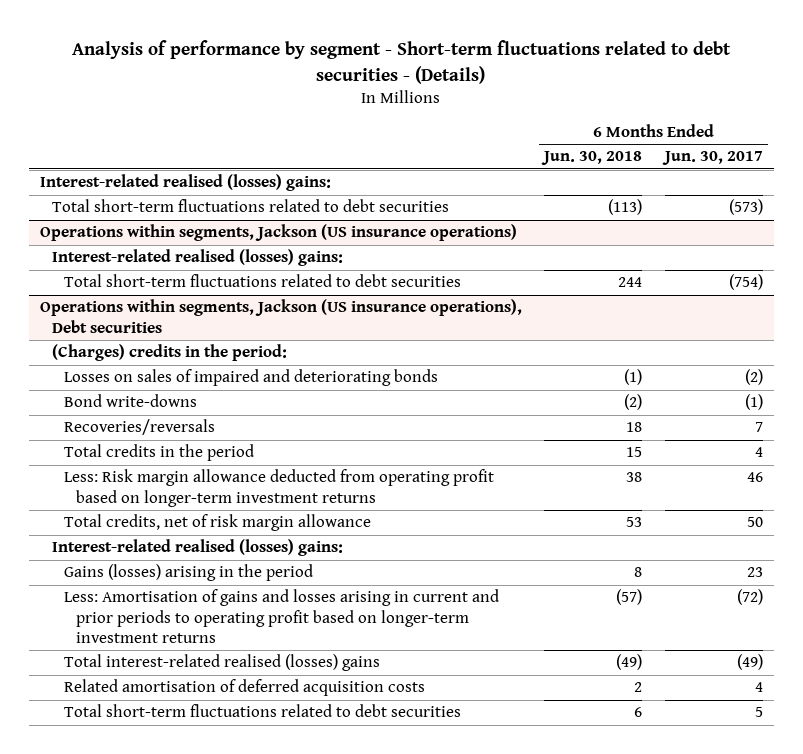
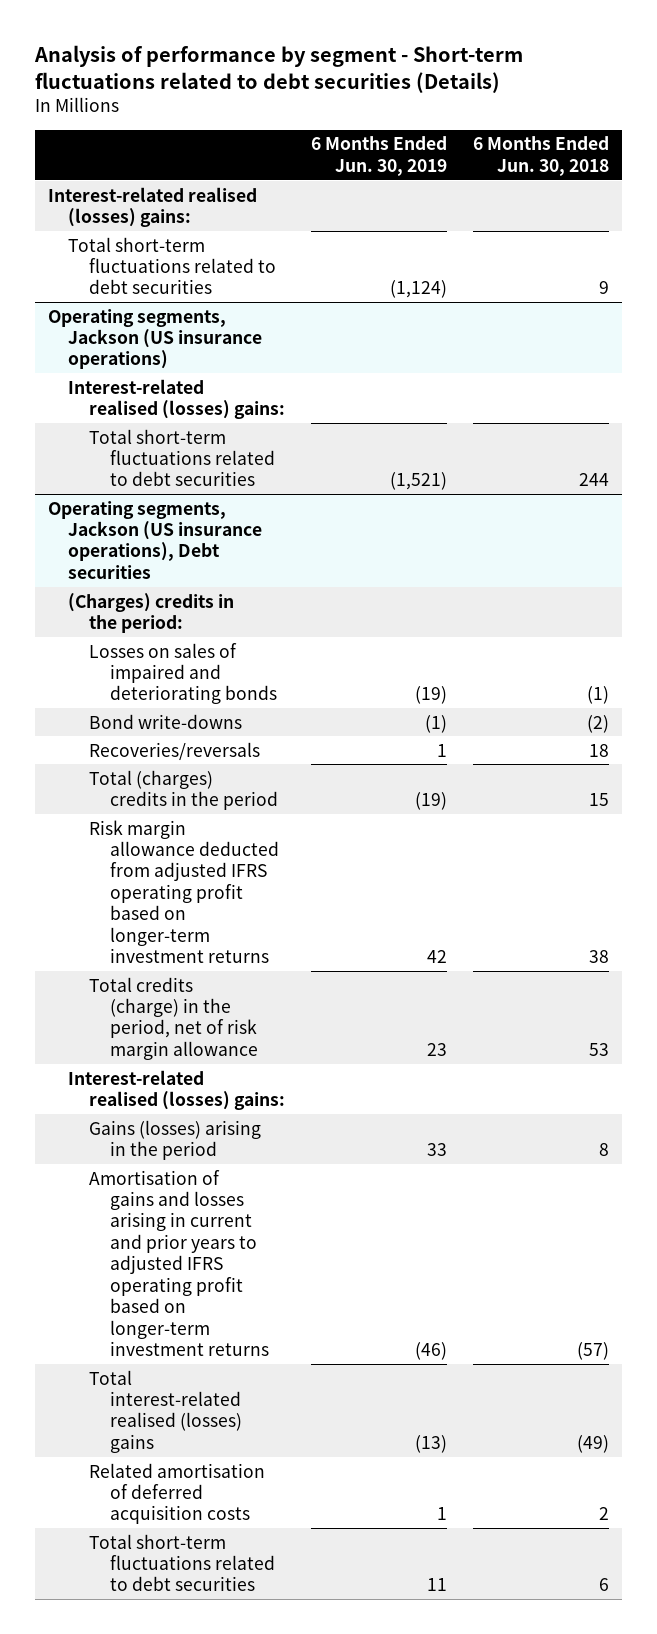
- Analysis of performance by segment - Short-term fluctuations related to debt securities - (Details)
+ Analysis of performance by segment - Short-term fluctuations related to debt securities (Details)
- | 6 Months Ended Jun. 30, 2018 | 6 Months Ended Jun. 30, 2017
+ | 6 Months Ended Jun. 30, 2019 | 6 Months Ended Jun. 30, 2018
- Total short-term fluctuations related to debt securities | (113) | (573)
- Operations within segments, Jackson (US insurance operations)
+ Total short-term fluctuations related to debt securities | (1,124) | 9
+ Operating segments, Jackson (US insurance operations)
- Operations within segments, Jackson (US insurance operations), Debt securities
+ Operating segments, Jackson (US insurance operations), Debt securities
- Total credits in the period | 15 | 4
- Less: Risk margin allowance deducted from operating profit based on longer-term investment returns | 38 | 46
- Total credits, net of risk margin allowance | 53 | 50
+ Total (charges) credits in the period | (19) | 15
+ Risk margin allowance deducted from adjusted IFRS operating profit based on longer-term investment returns | 42 | 38
+ Total credits (charge) in the period, net of risk margin allowance | 23 | 53
- Less: Amortisation of gains and losses arising in current and prior periods to operating profit based on longer-term investment returns | (57) | (72)
+ Amortisation of gains and losses arising in current and prior years to adjusted IFRS operating profit based on longer-term investment returns | (46) | (57)

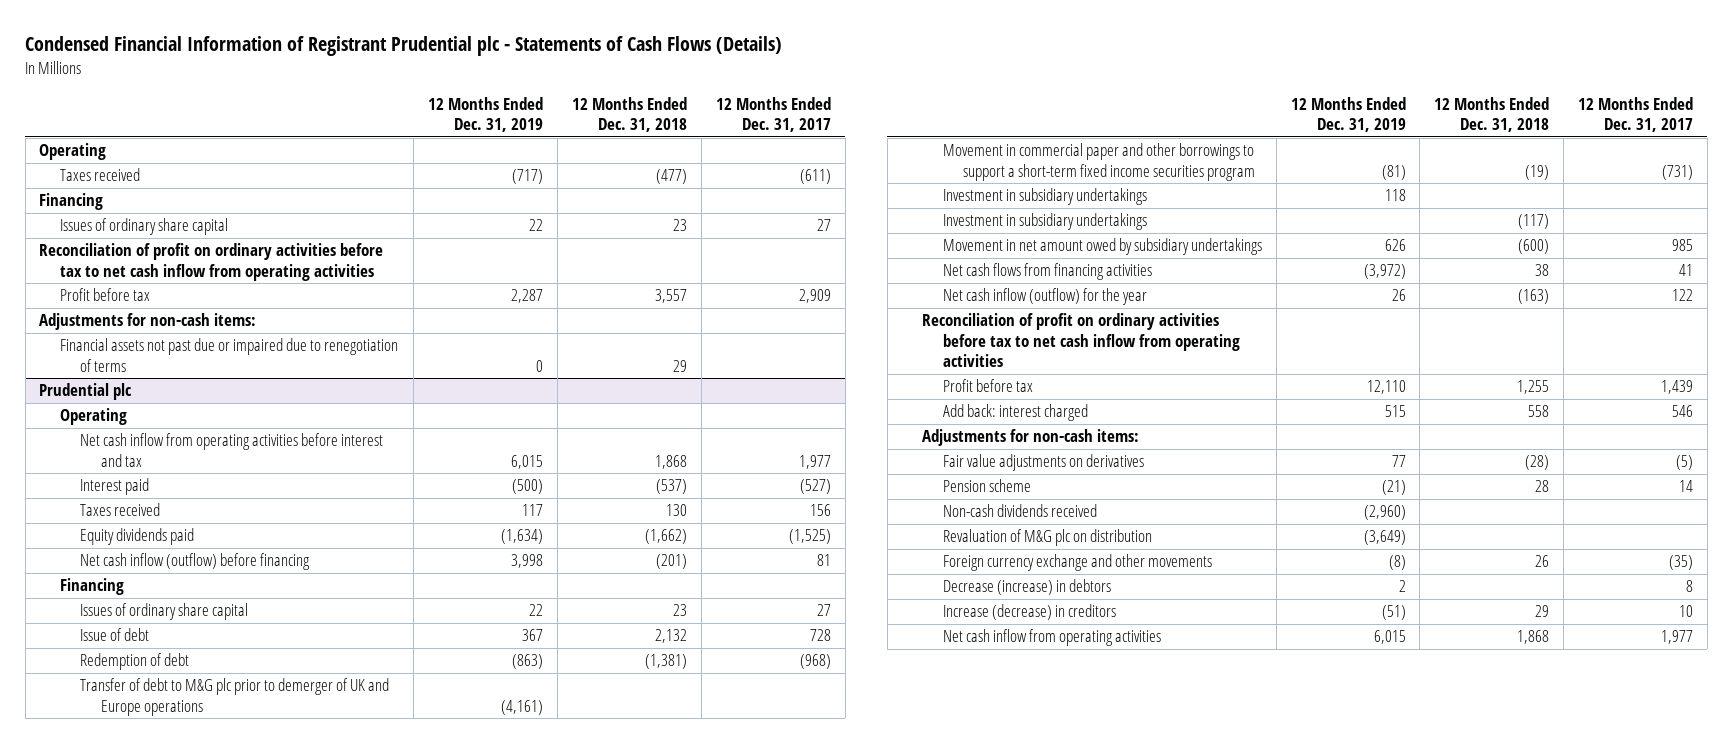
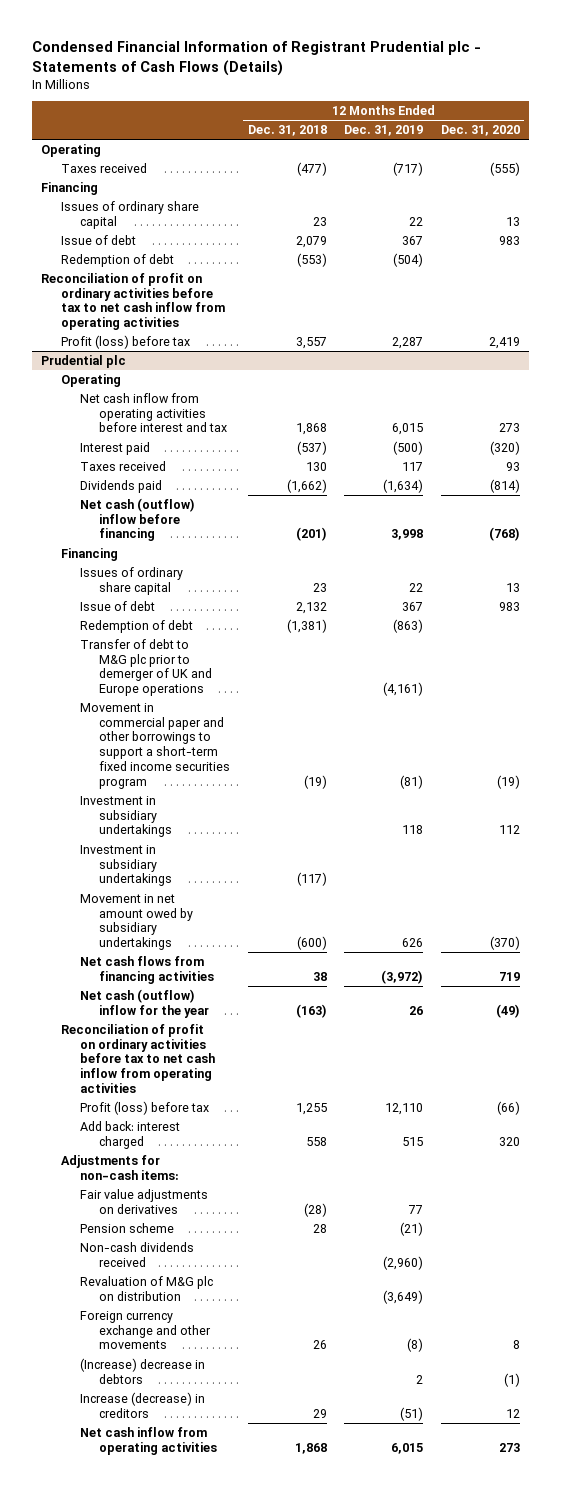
- | 12 Months Ended Dec. 31, 2019 | 12 Months Ended Dec. 31, 2018 | 12 Months Ended Dec. 31, 2017
+ | 12 Months Ended Dec. 31, 2018 | 12 Months Ended Dec. 31, 2019 | 12 Months Ended Dec. 31, 2020
+ Issue of debt | 2,079 | 367 | 983
+ Redemption of debt | (553) | (504) |
- Profit before tax | 2,287 | 3,557 | 2,909
- Adjustments for non-cash items:
- Financial assets not past due or impaired due to renegotiation of terms | 0 | 29 |
+ Profit (loss) before tax | 3,557 | 2,287 | 2,419
@ Prudential plc
- Equity dividends paid | (1,634) | (1,662) | (1,525)
- Net cash inflow (outflow) before financing | 3,998 | (201) | 81
+ Dividends paid | (1,662) | (1,634) | (814)
+ Net cash (outflow) inflow before financing | (201) | 3,998 | (768)
- Net cash inflow (outflow) for the year | 26 | (163) | 122
+ Net cash (outflow) inflow for the year | (163) | 26 | (49)
- Profit before tax | 12,110 | 1,255 | 1,439
+ Profit (loss) before tax | 1,255 | 12,110 | (66)
- Decrease (increase) in debtors | 2 | | 8
+ (Increase) decrease in debtors | | 2 | (1)

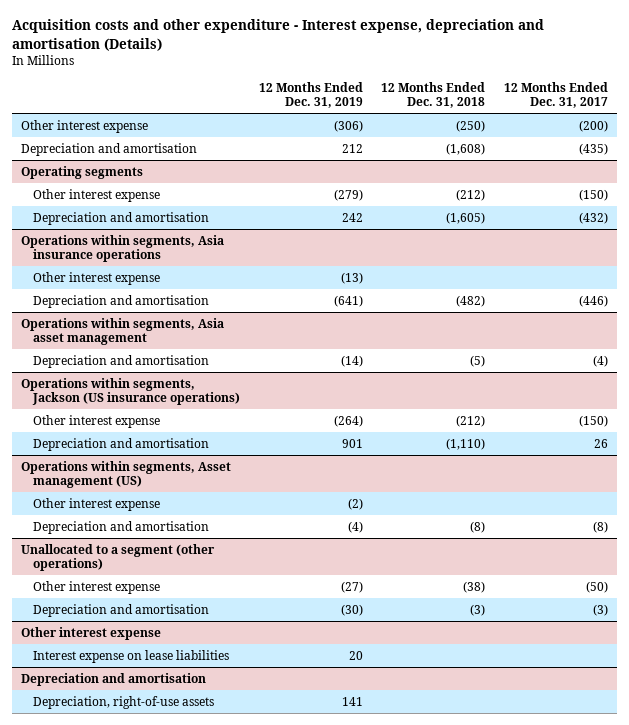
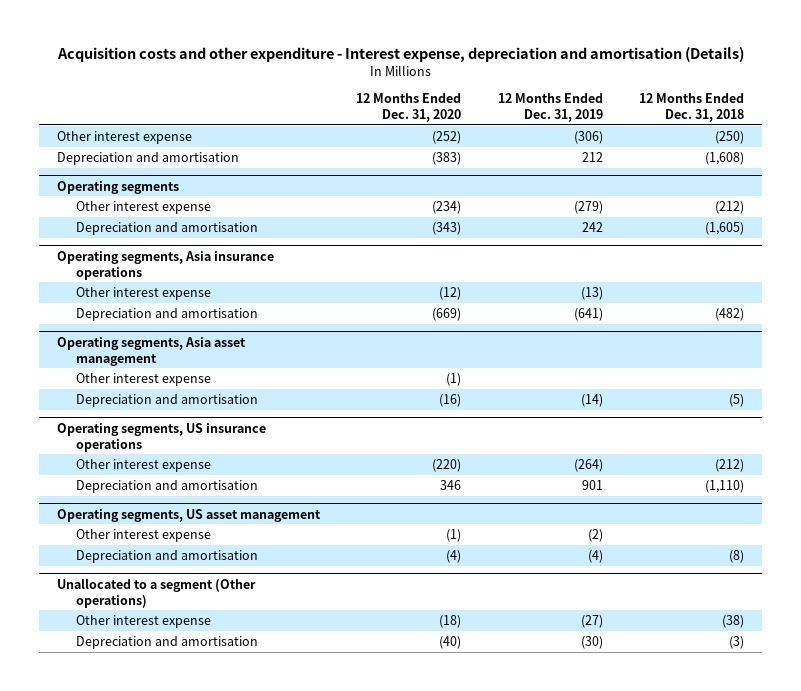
- | 12 Months Ended Dec. 31, 2019 | 12 Months Ended Dec. 31, 2018 | 12 Months Ended Dec. 31, 2017
+ | 12 Months Ended Dec. 31, 2020 | 12 Months Ended Dec. 31, 2019 | 12 Months Ended Dec. 31, 2018
- Operations within segments, Asia insurance operations
+ Operating segments, Asia insurance operations
- Operations within segments, Asia asset management
+ Operating segments, Asia asset management
+ Other interest expense | (1) | |
- Operations within segments, Jackson (US insurance operations)
+ Operating segments, US insurance operations
- Operations within segments, Asset management (US)
+ Operating segments, US asset management
- Unallocated to a segment (other operations)
+ Unallocated to a segment (Other operations)
- Other interest expense
- Interest expense on lease liabilities | 20 | |
- Depreciation and amortisation
- Depreciation, right-of-use assets | 141 | |

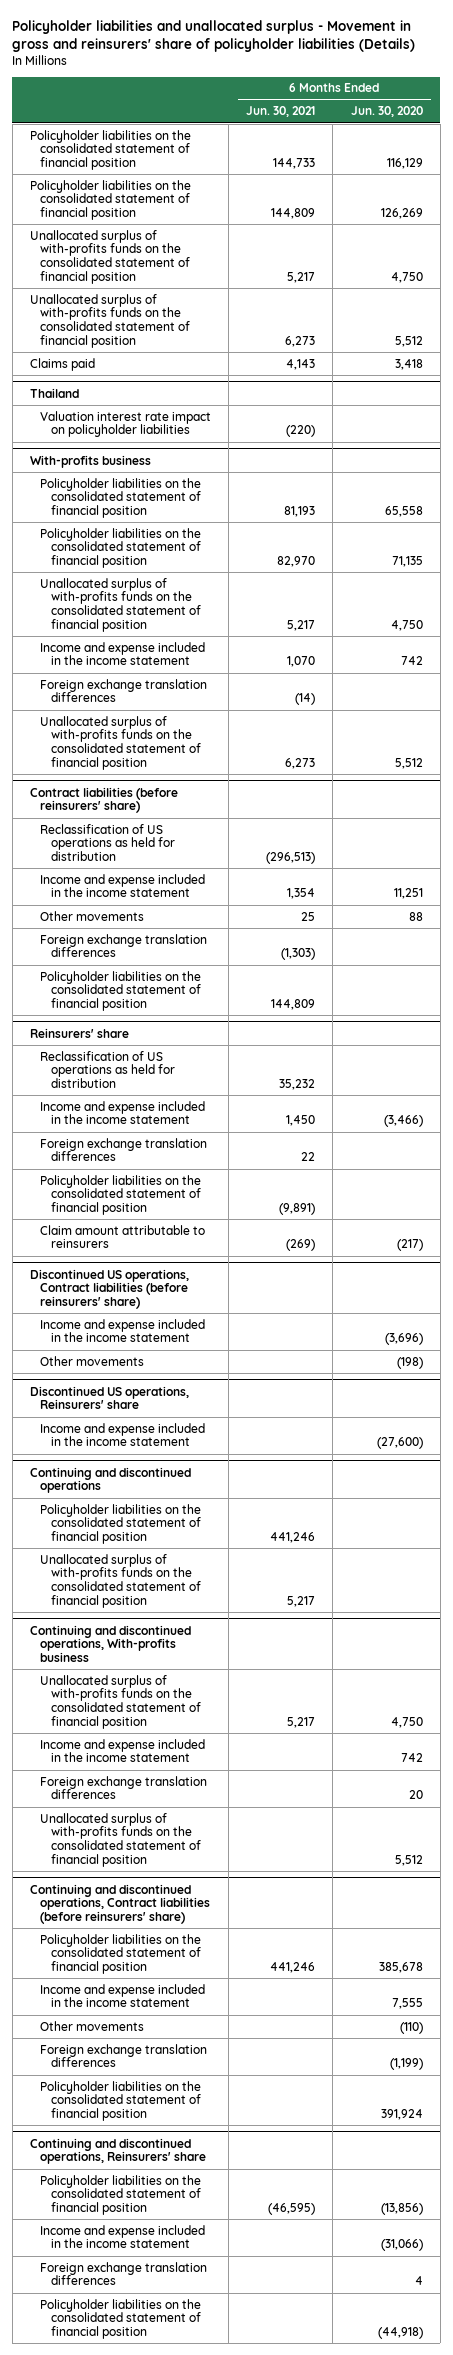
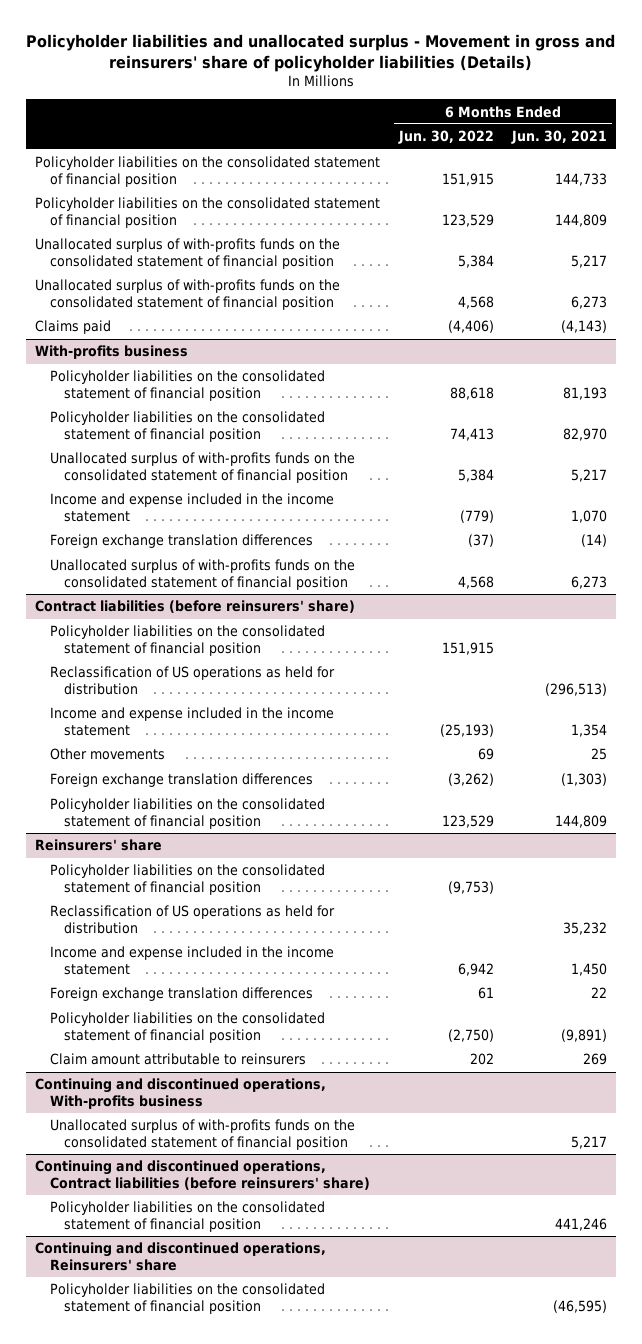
- | 6 Months Ended Jun. 30, 2021 | 6 Months Ended Jun. 30, 2020
+ | 6 Months Ended Jun. 30, 2022 | 6 Months Ended Jun. 30, 2021
- Claims paid | 4,143 | 3,418
- Thailand
- Valuation interest rate impact on policyholder liabilities | (220) |
+ Claims paid | (4,406) | (4,143)
@ Contract liabilities (before reinsurers' share)
+ Policyholder liabilities on the consolidated statement of financial position | 151,915 |
@ Reinsurers' share
+ Policyholder liabilities on the consolidated statement of financial position | (9,753) |
- Claim amount attributable to reinsurers | (269) | (217)
- Discontinued US operations, Contract liabilities (before reinsurers' share)
- Income and expense included in the income statement | | (3,696)
- Other movements | | (198)
- Discontinued US operations, Reinsurers' share
- Income and expense included in the income statement | | (27,600)
- Continuing and discontinued operations
- Policyholder liabilities on the consolidated statement of financial position | 441,246 |
- Unallocated surplus of with-profits funds on the consolidated statement of financial position | 5,217 |
@ Reinsurers' share
+ Claim amount attributable to reinsurers | 202 | 269
@ Continuing and discontinued operations, With-profits business
- Income and expense included in the income statement | | 742
- Foreign exchange translation differences | | 20
- Unallocated surplus of with-profits funds on the consolidated statement of financial position | | 5,512
@ Continuing and discontinued operations, Contract liabilities (before reinsurers' share)
- Income and expense included in the income statement | | 7,555
- Other movements | | (110)
- Foreign exchange translation differences | | (1,199)
- Policyholder liabilities on the consolidated statement of financial position | | 391,924
@ Continuing and discontinued operations, Reinsurers' share
- Income and expense included in the income statement | | (31,066)
- Foreign exchange translation differences | | 4
- Policyholder liabilities on the consolidated statement of financial position | | (44,918)

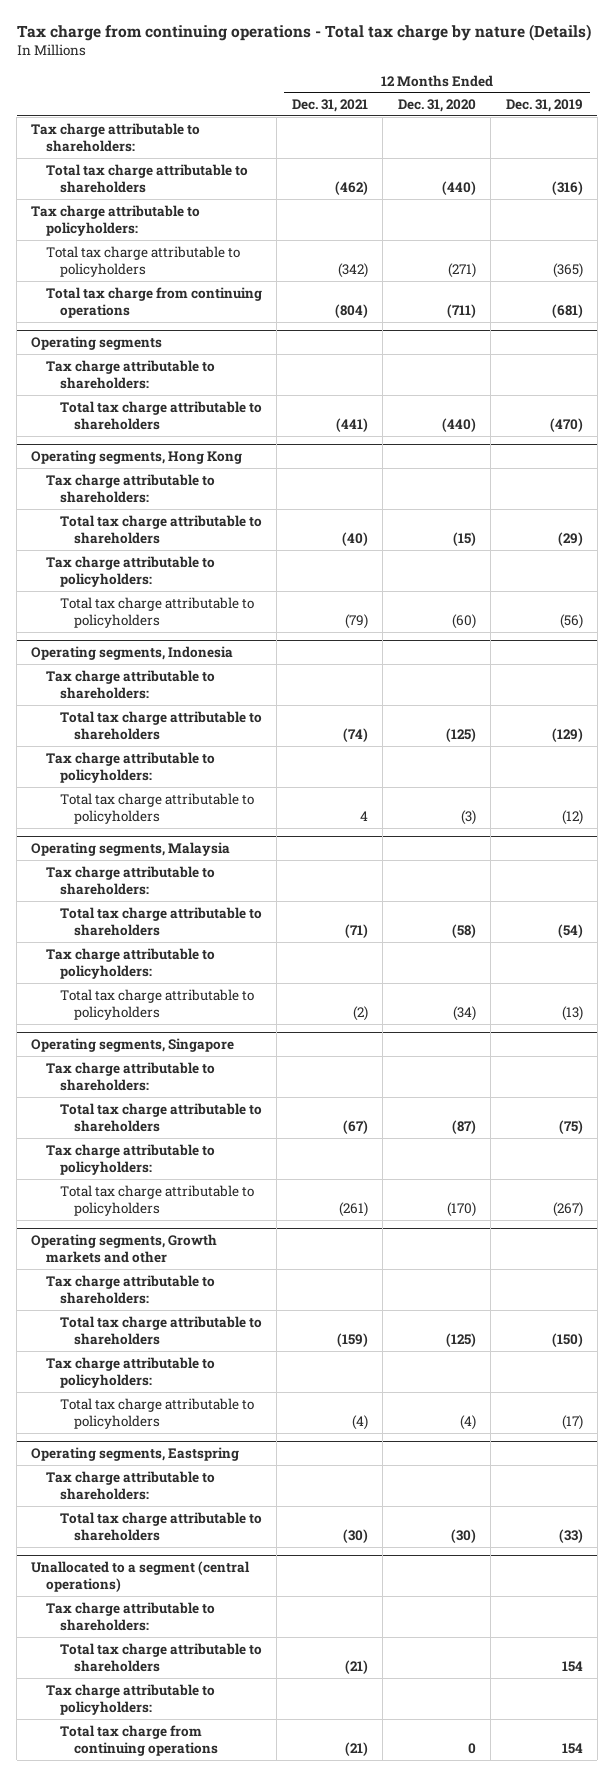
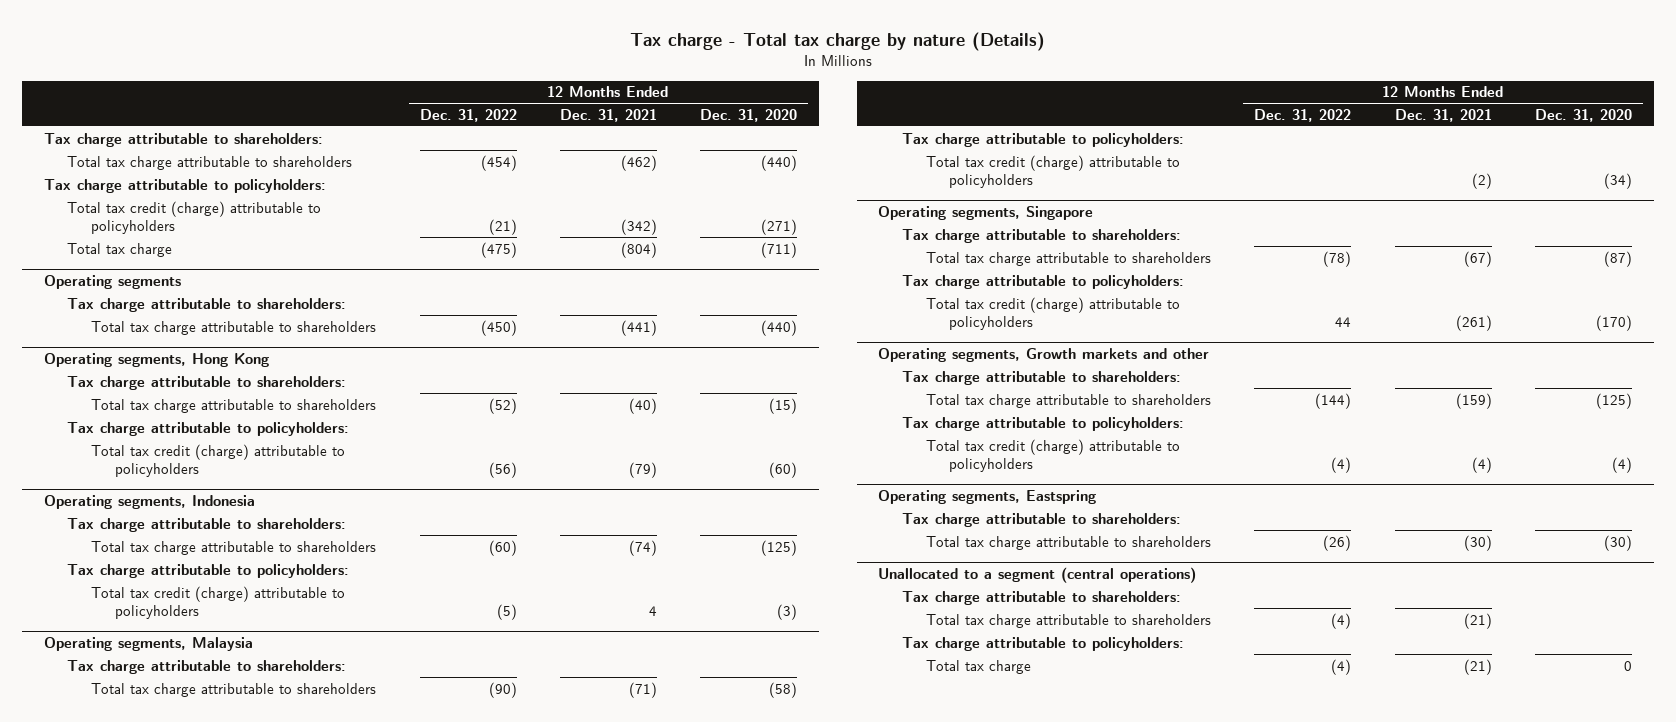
- Tax charge from continuing operations - Total tax charge by nature (Details)
+ Tax charge - Total tax charge by nature (Details)
- | 12 Months Ended Dec. 31, 2021 | 12 Months Ended Dec. 31, 2020 | 12 Months Ended Dec. 31, 2019
+ | 12 Months Ended Dec. 31, 2022 | 12 Months Ended Dec. 31, 2021 | 12 Months Ended Dec. 31, 2020
- Total tax charge attributable to policyholders | (342) | (271) | (365)
- Total tax charge from continuing operations | (804) | (711) | (681)
+ Total tax credit (charge) attributable to policyholders | (21) | (342) | (271)
+ Total tax charge | (475) | (804) | (711)
@ Operating segments, Hong Kong
- Total tax charge attributable to policyholders | (79) | (60) | (56)
+ Total tax credit (charge) attributable to policyholders | (56) | (79) | (60)
@ Operating segments, Indonesia
- Total tax charge attributable to policyholders | 4 | (3) | (12)
+ Total tax credit (charge) attributable to policyholders | (5) | 4 | (3)
@ Operating segments, Malaysia
- Total tax charge attributable to policyholders | (2) | (34) | (13)
+ Total tax credit (charge) attributable to policyholders | | (2) | (34)
@ Operating segments, Singapore
- Total tax charge attributable to policyholders | (261) | (170) | (267)
+ Total tax credit (charge) attributable to policyholders | 44 | (261) | (170)
@ Operating segments, Growth markets and other
- Total tax charge attributable to policyholders | (4) | (4) | (17)
+ Total tax credit (charge) attributable to policyholders | (4) | (4) | (4)
@ Unallocated to a segment (central operations)
- Total tax charge from continuing operations | (21) | 0 | 154
+ Total tax charge | (4) | (21) | 0

